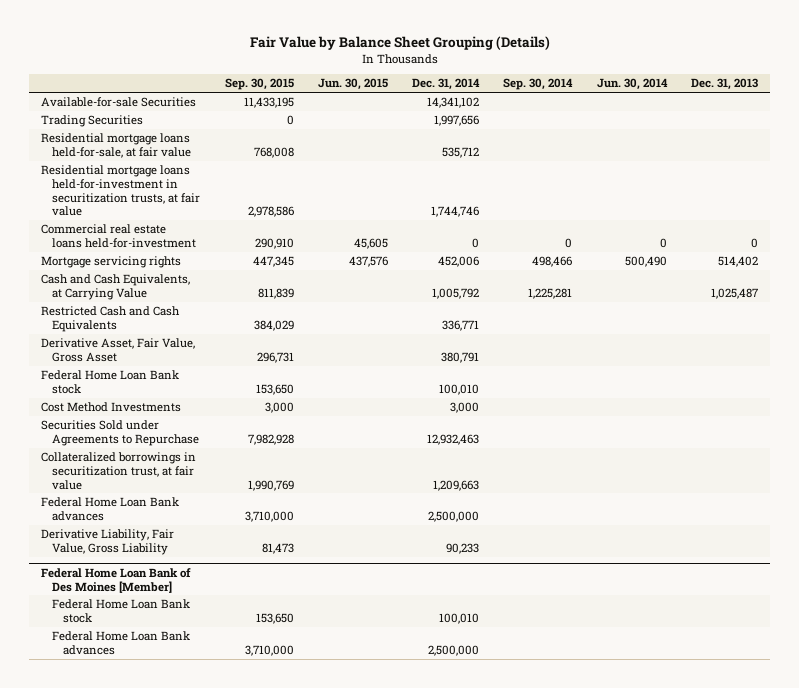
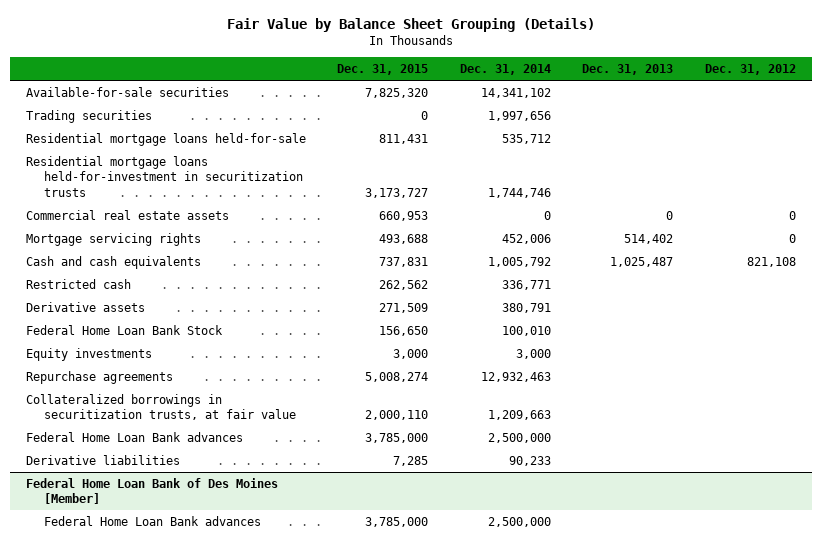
- | Sep. 30, 2015 | Jun. 30, 2015 | Dec. 31, 2014 | Sep. 30, 2014 | Jun. 30, 2014 | Dec. 31, 2013
+ | Dec. 31, 2015 | Dec. 31, 2014 | Dec. 31, 2013 | Dec. 31, 2012
- Available-for-sale Securities | 11,433,195 | | 14,341,102 | | |
- Trading Securities | 0 | | 1,997,656 | | |
- Residential mortgage loans held-for-sale, at fair value | 768,008 | | 535,712 | | |
- Residential mortgage loans held-for-investment in securitization trusts, at fair value | 2,978,586 | | 1,744,746 | | |
- Commercial real estate loans held-for-investment | 290,910 | 45,605 | 0 | 0 | 0 | 0
+ Available-for-sale securities | 7,825,320 | 14,341,102 | |
+ Trading securities | 0 | 1,997,656 | |
+ Residential mortgage loans held-for-sale | 811,431 | 535,712 | |
+ Residential mortgage loans held-for-investment in securitization trusts | 3,173,727 | 1,744,746 | |
+ Commercial real estate assets | 660,953 | 0 | 0 | 0
- Cash and Cash Equivalents, at Carrying Value | 811,839 | | 1,005,792 | 1,225,281 | | 1,025,487
- Restricted Cash and Cash Equivalents | 384,029 | | 336,771 | | |
- Derivative Asset, Fair Value, Gross Asset | 296,731 | | 380,791 | | |
- Federal Home Loan Bank stock | 153,650 | | 100,010 | | |
- Cost Method Investments | 3,000 | | 3,000 | | |
- Securities Sold under Agreements to Repurchase | 7,982,928 | | 12,932,463 | | |
- Collateralized borrowings in securitization trust, at fair value | 1,990,769 | | 1,209,663 | | |
+ Cash and cash equivalents | 737,831 | 1,005,792 | 1,025,487 | 821,108
+ Restricted cash | 262,562 | 336,771 | |
+ Derivative assets | 271,509 | 380,791 | |
+ Federal Home Loan Bank Stock | 156,650 | 100,010 | |
+ Equity investments | 3,000 | 3,000 | |
+ Repurchase agreements | 5,008,274 | 12,932,463 | |
+ Collateralized borrowings in securitization trusts, at fair value | 2,000,110 | 1,209,663 | |
- Derivative Liability, Fair Value, Gross Liability | 81,473 | | 90,233 | | |
+ Derivative liabilities | 7,285 | 90,233 | |
@ Federal Home Loan Bank of Des Moines [Member]
- Federal Home Loan Bank stock | 153,650 | | 100,010 | | |

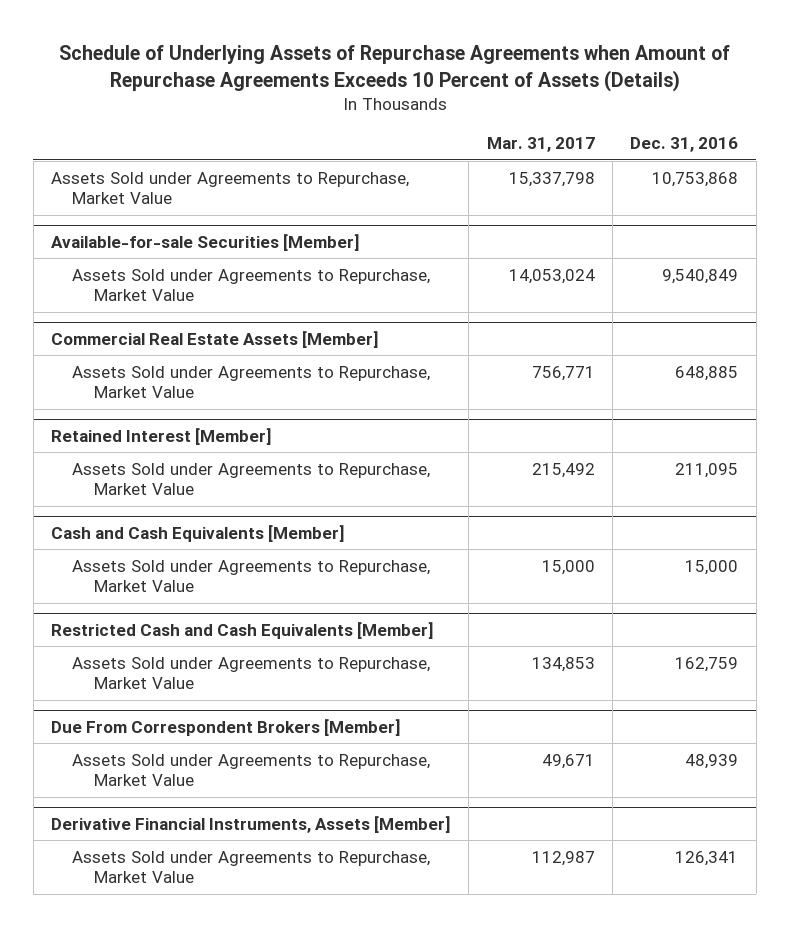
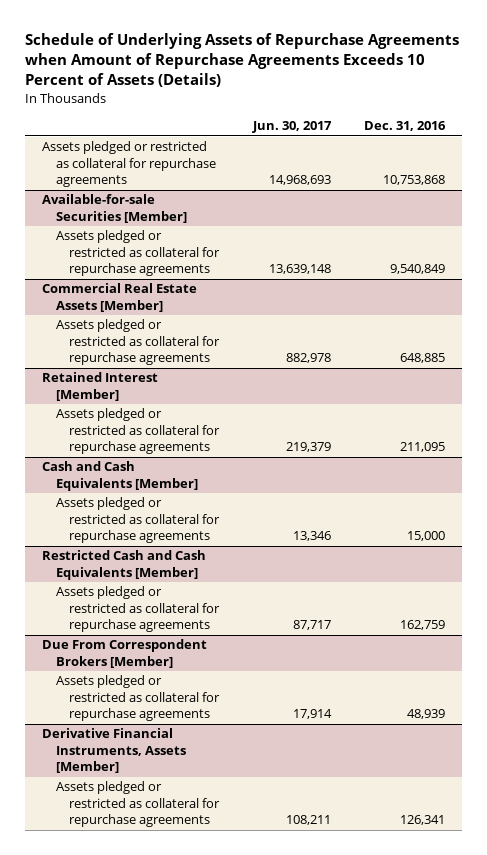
- | Mar. 31, 2017 | Dec. 31, 2016
+ | Jun. 30, 2017 | Dec. 31, 2016
- Assets Sold under Agreements to Repurchase, Market Value | 15,337,798 | 10,753,868
+ Assets pledged or restricted as collateral for repurchase agreements | 14,968,693 | 10,753,868
@ Available-for-sale Securities [Member]
- Assets Sold under Agreements to Repurchase, Market Value | 14,053,024 | 9,540,849
+ Assets pledged or restricted as collateral for repurchase agreements | 13,639,148 | 9,540,849
@ Commercial Real Estate Assets [Member]
- Assets Sold under Agreements to Repurchase, Market Value | 756,771 | 648,885
+ Assets pledged or restricted as collateral for repurchase agreements | 882,978 | 648,885
@ Retained Interest [Member]
- Assets Sold under Agreements to Repurchase, Market Value | 215,492 | 211,095
+ Assets pledged or restricted as collateral for repurchase agreements | 219,379 | 211,095
@ Cash and Cash Equivalents [Member]
- Assets Sold under Agreements to Repurchase, Market Value | 15,000 | 15,000
+ Assets pledged or restricted as collateral for repurchase agreements | 13,346 | 15,000
@ Restricted Cash and Cash Equivalents [Member]
- Assets Sold under Agreements to Repurchase, Market Value | 134,853 | 162,759
+ Assets pledged or restricted as collateral for repurchase agreements | 87,717 | 162,759
@ Due From Correspondent Brokers [Member]
- Assets Sold under Agreements to Repurchase, Market Value | 49,671 | 48,939
+ Assets pledged or restricted as collateral for repurchase agreements | 17,914 | 48,939
@ Derivative Financial Instruments, Assets [Member]
- Assets Sold under Agreements to Repurchase, Market Value | 112,987 | 126,341
+ Assets pledged or restricted as collateral for repurchase agreements | 108,211 | 126,341

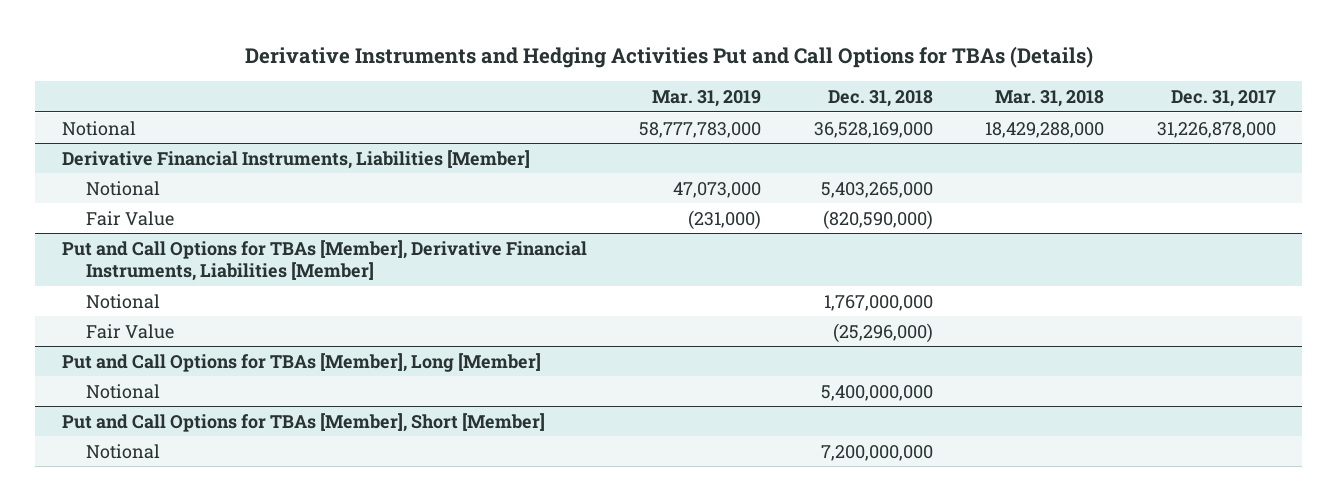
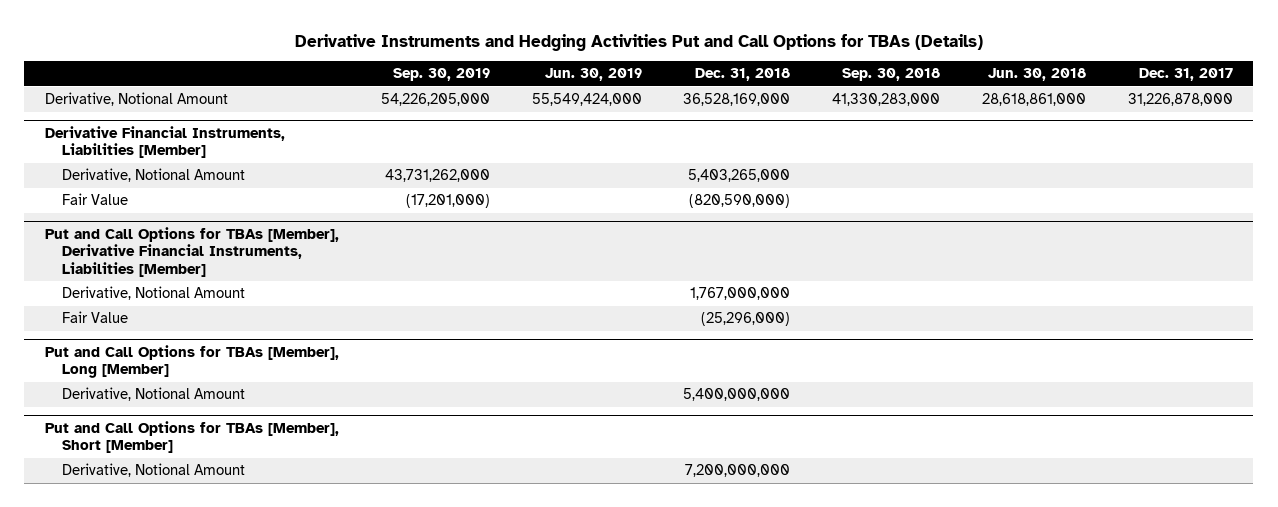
- | Mar. 31, 2019 | Dec. 31, 2018 | Mar. 31, 2018 | Dec. 31, 2017
+ | Sep. 30, 2019 | Jun. 30, 2019 | Dec. 31, 2018 | Sep. 30, 2018 | Jun. 30, 2018 | Dec. 31, 2017
- Notional | 58,777,783,000 | 36,528,169,000 | 18,429,288,000 | 31,226,878,000
+ Derivative, Notional Amount | 54,226,205,000 | 55,549,424,000 | 36,528,169,000 | 41,330,283,000 | 28,618,861,000 | 31,226,878,000
@ Derivative Financial Instruments, Liabilities [Member]
- Notional | 47,073,000 | 5,403,265,000 | |
+ Derivative, Notional Amount | 43,731,262,000 | | 5,403,265,000 | | |
@ Put and Call Options for TBAs [Member], Derivative Financial Instruments, Liabilities [Member]
- Notional | | 1,767,000,000 | |
+ Derivative, Notional Amount | | | 1,767,000,000 | | |
@ Put and Call Options for TBAs [Member], Long [Member]
- Notional | | 5,400,000,000 | |
+ Derivative, Notional Amount | | | 5,400,000,000 | | |
@ Put and Call Options for TBAs [Member], Short [Member]
- Notional | | 7,200,000,000 | |
+ Derivative, Notional Amount | | | 7,200,000,000 | | |

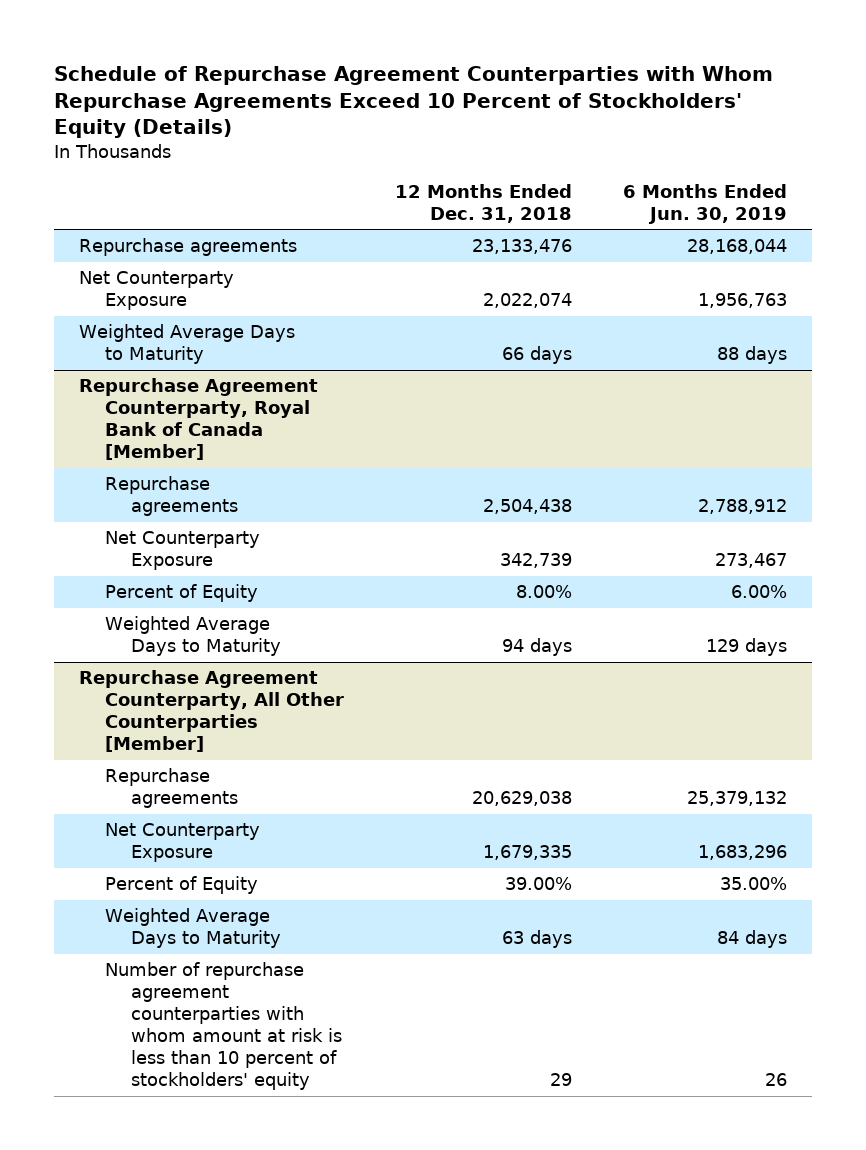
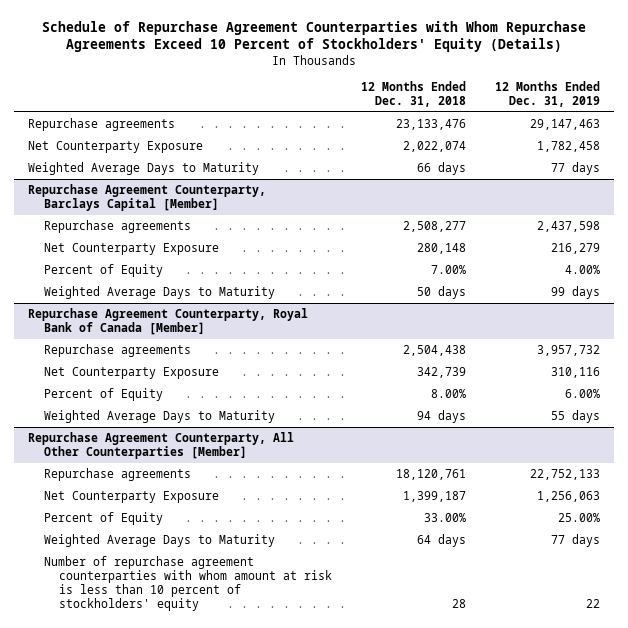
- | 12 Months Ended Dec. 31, 2018 | 6 Months Ended Jun. 30, 2019
+ | 12 Months Ended Dec. 31, 2018 | 12 Months Ended Dec. 31, 2019
+ Repurchase Agreement Counterparty, Barclays Capital [Member]
+ Repurchase agreements | 2,508,277 | 2,437,598
+ Net Counterparty Exposure | 280,148 | 216,279
+ Percent of Equity | 7.00% | 4.00%
+ Weighted Average Days to Maturity | 50 days | 99 days
@ Repurchase Agreement Counterparty, All Other Counterparties [Member]
- Repurchase agreements | 20,629,038 | 25,379,132
- Net Counterparty Exposure | 1,679,335 | 1,683,296
- Percent of Equity | 39.00% | 35.00%
- Weighted Average Days to Maturity | 63 days | 84 days
- Number of repurchase agreement counterparties with whom amount at risk is less than 10 percent of stockholders' equity | 29 | 26
+ Repurchase agreements | 18,120,761 | 22,752,133
+ Net Counterparty Exposure | 1,399,187 | 1,256,063
+ Percent of Equity | 33.00% | 25.00%
+ Weighted Average Days to Maturity | 64 days | 77 days
+ Number of repurchase agreement counterparties with whom amount at risk is less than 10 percent of stockholders' equity | 28 | 22

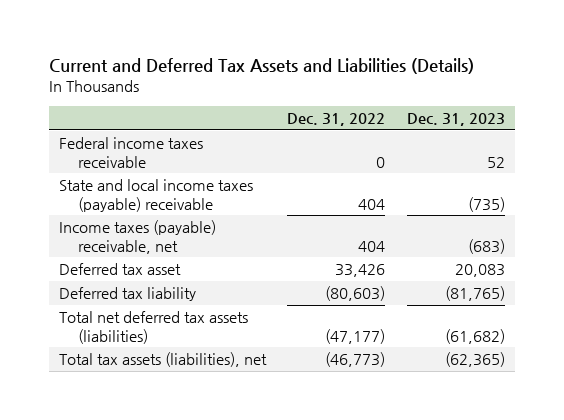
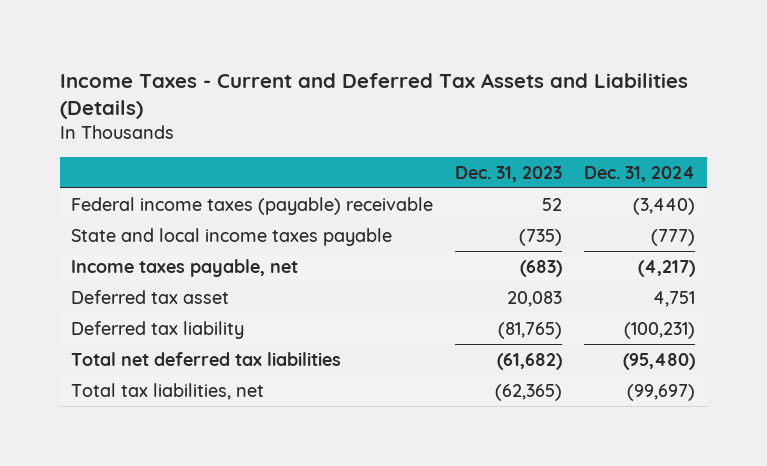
- Current and Deferred Tax Assets and Liabilities (Details)
+ Income Taxes - Current and Deferred Tax Assets and Liabilities (Details)
- | Dec. 31, 2022 | Dec. 31, 2023
+ | Dec. 31, 2023 | Dec. 31, 2024
- Federal income taxes receivable | 0 | 52
- State and local income taxes (payable) receivable | 404 | (735)
- Income taxes (payable) receivable, net | 404 | (683)
+ Federal income taxes (payable) receivable | 52 | (3,440)
+ State and local income taxes payable | (735) | (777)
+ Income taxes payable, net | (683) | (4,217)
- Total net deferred tax assets (liabilities) | (47,177) | (61,682)
- Total tax assets (liabilities), net | (46,773) | (62,365)
+ Total net deferred tax liabilities | (61,682) | (95,480)
+ Total tax liabilities, net | (62,365) | (99,697)

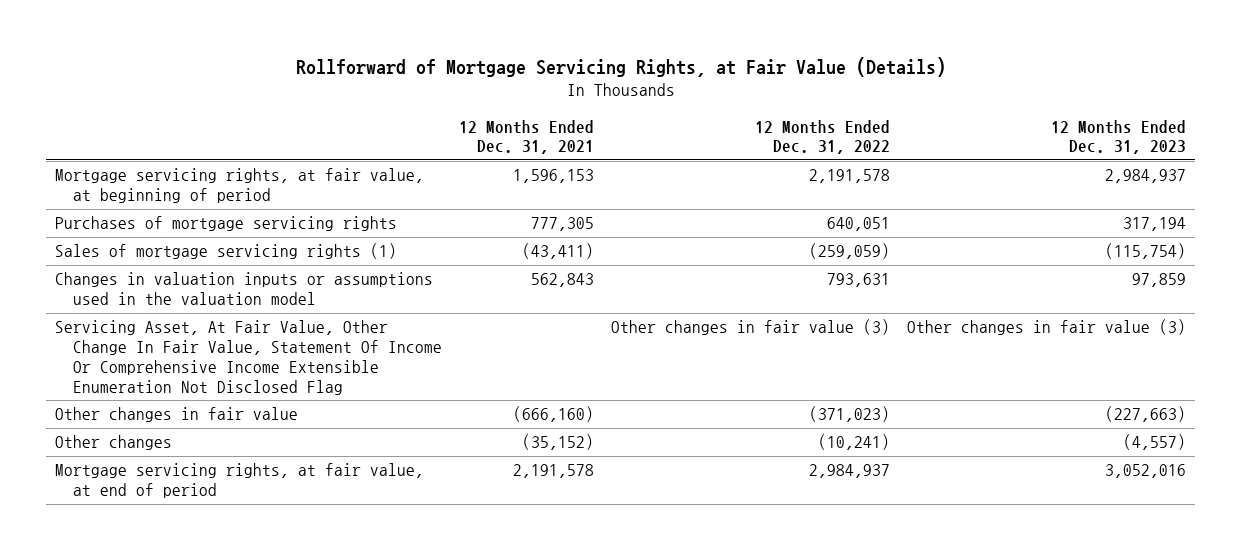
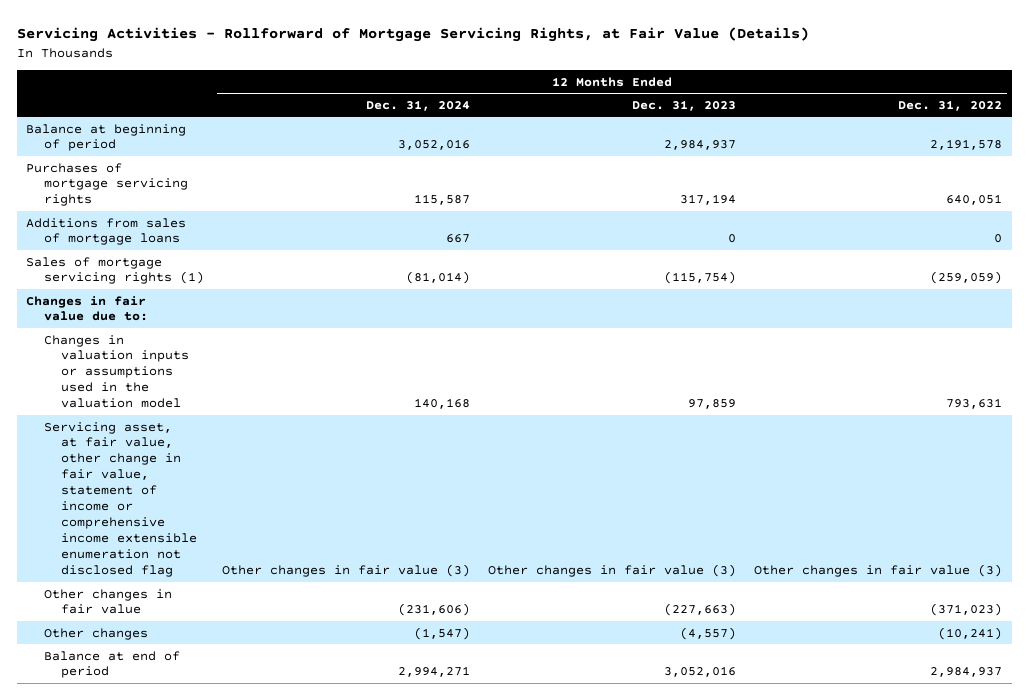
- Rollforward of Mortgage Servicing Rights, at Fair Value (Details)
+ Servicing Activities - Rollforward of Mortgage Servicing Rights, at Fair Value (Details)
- | 12 Months Ended Dec. 31, 2021 | 12 Months Ended Dec. 31, 2022 | 12 Months Ended Dec. 31, 2023
+ | 12 Months Ended Dec. 31, 2024 | 12 Months Ended Dec. 31, 2023 | 12 Months Ended Dec. 31, 2022
- Mortgage servicing rights, at fair value, at beginning of period | 1,596,153 | 2,191,578 | 2,984,937
+ Balance at beginning of period | 3,052,016 | 2,984,937 | 2,191,578
+ Additions from sales of mortgage loans | 667 | 0 | 0
+ Changes in fair value due to:
- Servicing Asset, At Fair Value, Other Change In Fair Value, Statement Of Income Or Comprehensive Income Extensible Enumeration Not Disclosed Flag | | Other changes in fair value (3) | Other changes in fair value (3)
+ Servicing asset, at fair value, other change in fair value, statement of income or comprehensive income extensible enumeration not disclosed flag | Other changes in fair value (3) | Other changes in fair value (3) | Other changes in fair value (3)
- Mortgage servicing rights, at fair value, at end of period | 2,191,578 | 2,984,937 | 3,052,016
+ Balance at end of period | 2,994,271 | 3,052,016 | 2,984,937

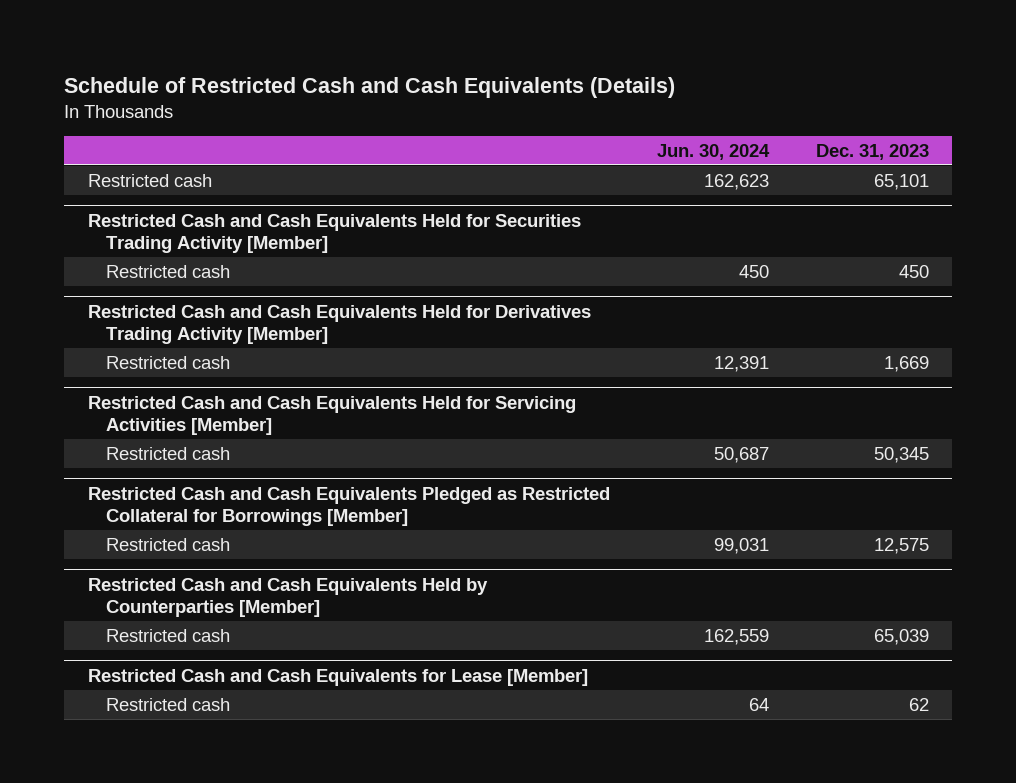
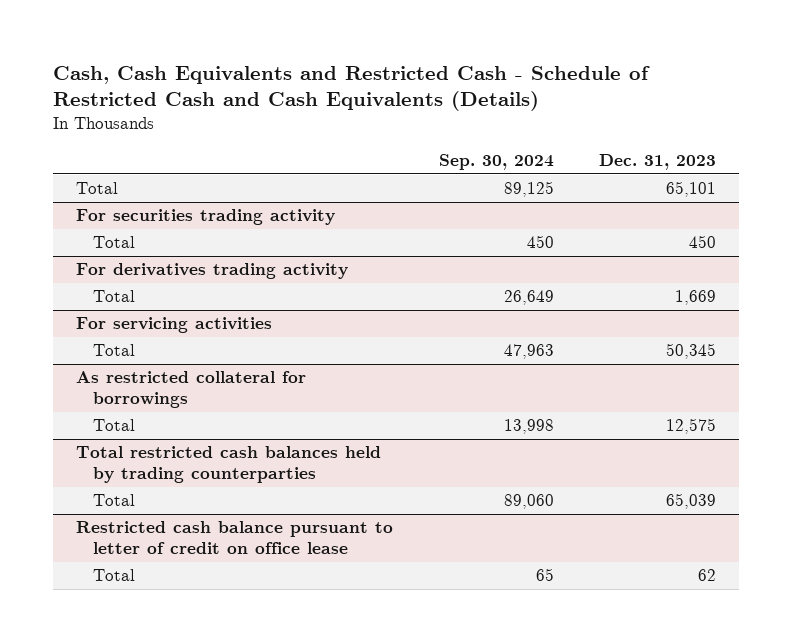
- Schedule of Restricted Cash and Cash Equivalents (Details)
+ Cash, Cash Equivalents and Restricted Cash - Schedule of Restricted Cash and Cash Equivalents (Details)
- | Jun. 30, 2024 | Dec. 31, 2023
+ | Sep. 30, 2024 | Dec. 31, 2023
- Restricted cash | 162,623 | 65,101
- Restricted Cash and Cash Equivalents Held for Securities Trading Activity [Member]
- Restricted cash | 450 | 450
- Restricted Cash and Cash Equivalents Held for Derivatives Trading Activity [Member]
- Restricted cash | 12,391 | 1,669
- Restricted Cash and Cash Equivalents Held for Servicing Activities [Member]
- Restricted cash | 50,687 | 50,345
- Restricted Cash and Cash Equivalents Pledged as Restricted Collateral for Borrowings [Member]
- Restricted cash | 99,031 | 12,575
- Restricted Cash and Cash Equivalents Held by Counterparties [Member]
- Restricted cash | 162,559 | 65,039
- Restricted Cash and Cash Equivalents for Lease [Member]
- Restricted cash | 64 | 62
+ Total | 89,125 | 65,101
+ For securities trading activity
+ Total | 450 | 450
+ For derivatives trading activity
+ Total | 26,649 | 1,669
+ For servicing activities
+ Total | 47,963 | 50,345
+ As restricted collateral for borrowings
+ Total | 13,998 | 12,575
+ Total restricted cash balances held by trading counterparties
+ Total | 89,060 | 65,039
+ Restricted cash balance pursuant to letter of credit on office lease
+ Total | 65 | 62

